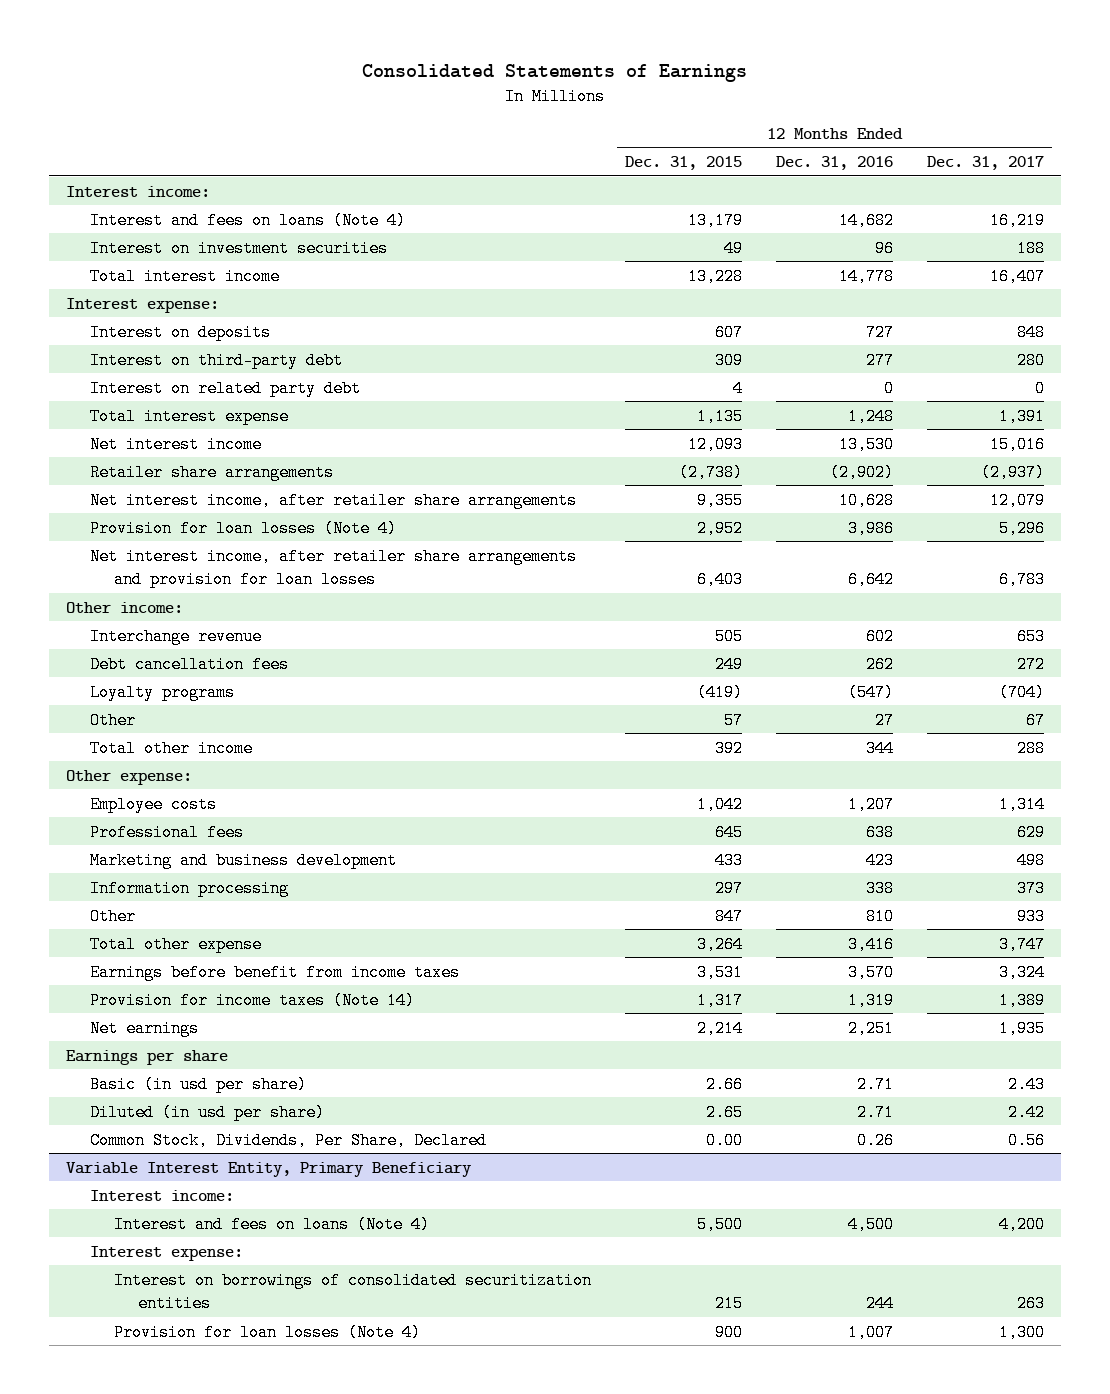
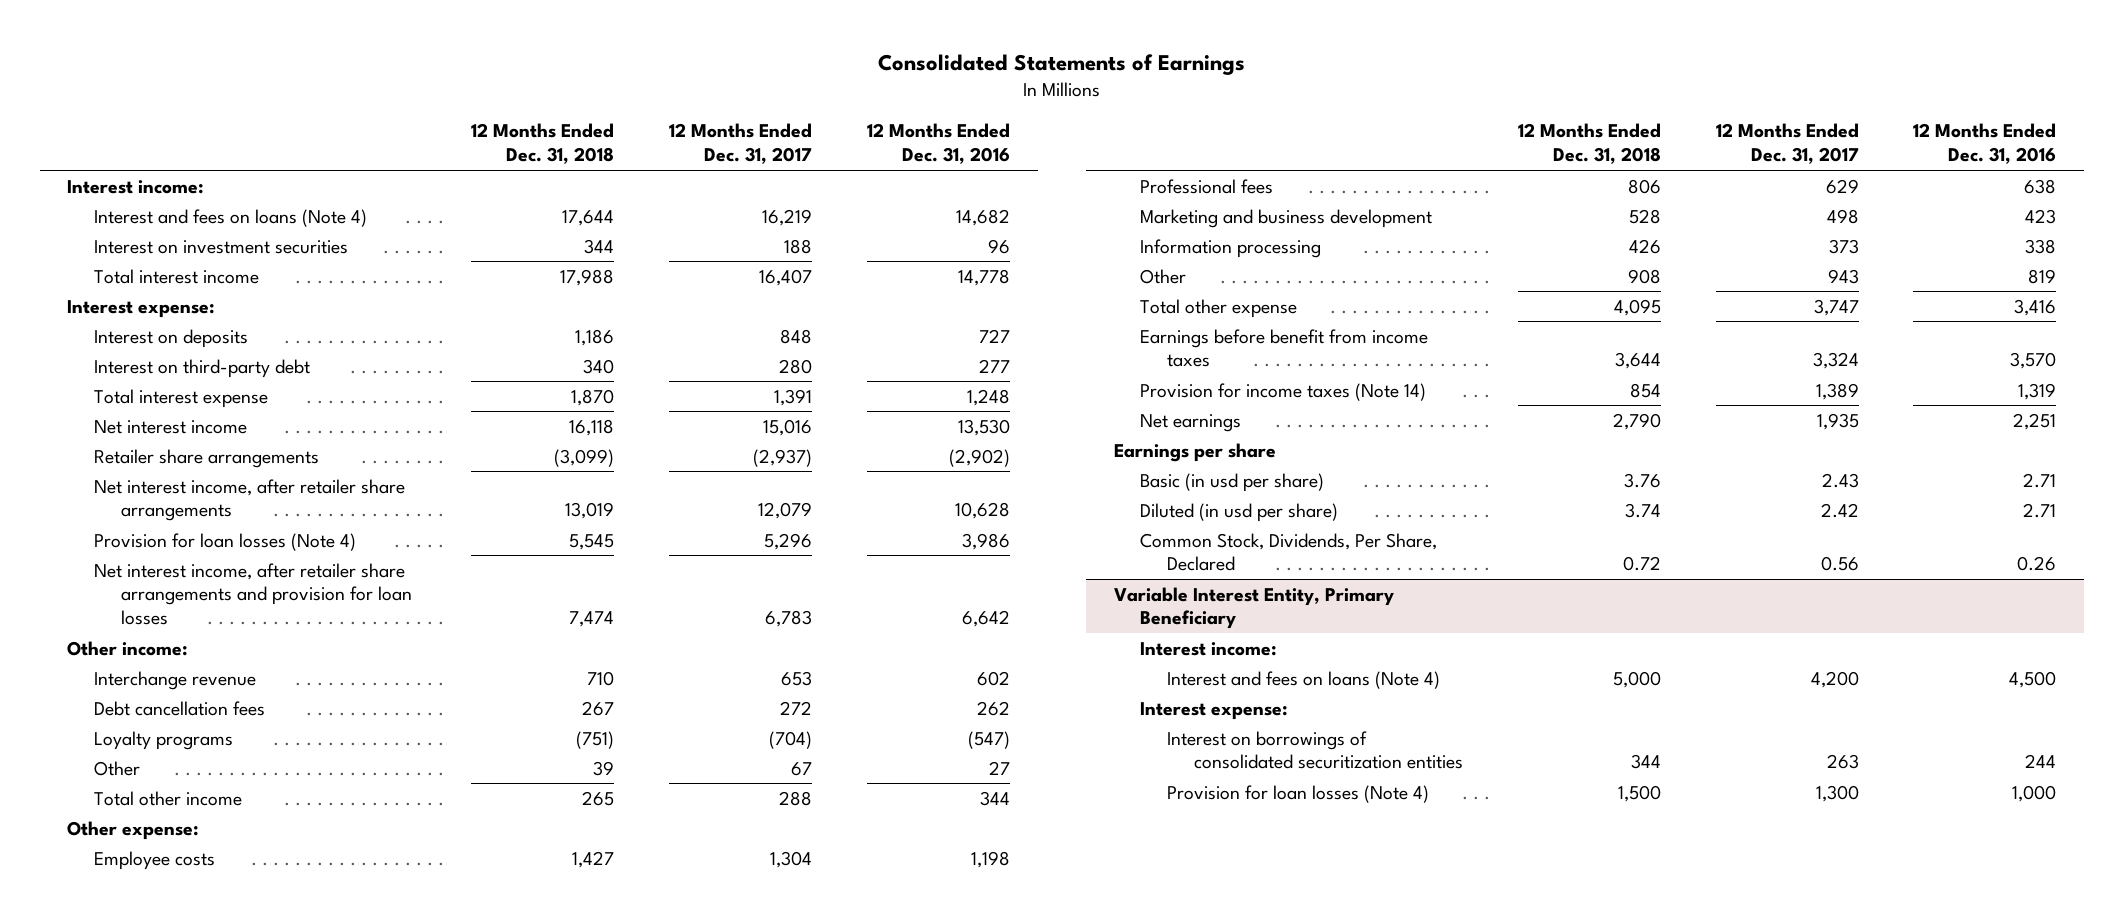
- | 12 Months Ended Dec. 31, 2015 | 12 Months Ended Dec. 31, 2016 | 12 Months Ended Dec. 31, 2017
+ | 12 Months Ended Dec. 31, 2018 | 12 Months Ended Dec. 31, 2017 | 12 Months Ended Dec. 31, 2016
- Interest on related party debt | 4 | 0 | 0
- Employee costs | 1,042 | 1,207 | 1,314
+ Employee costs | 1,427 | 1,304 | 1,198
- Other | 847 | 810 | 933
+ Other | 908 | 943 | 819
@ Variable Interest Entity, Primary Beneficiary
- Provision for loan losses (Note 4) | 900 | 1,007 | 1,300
+ Provision for loan losses (Note 4) | 1,500 | 1,300 | 1,000

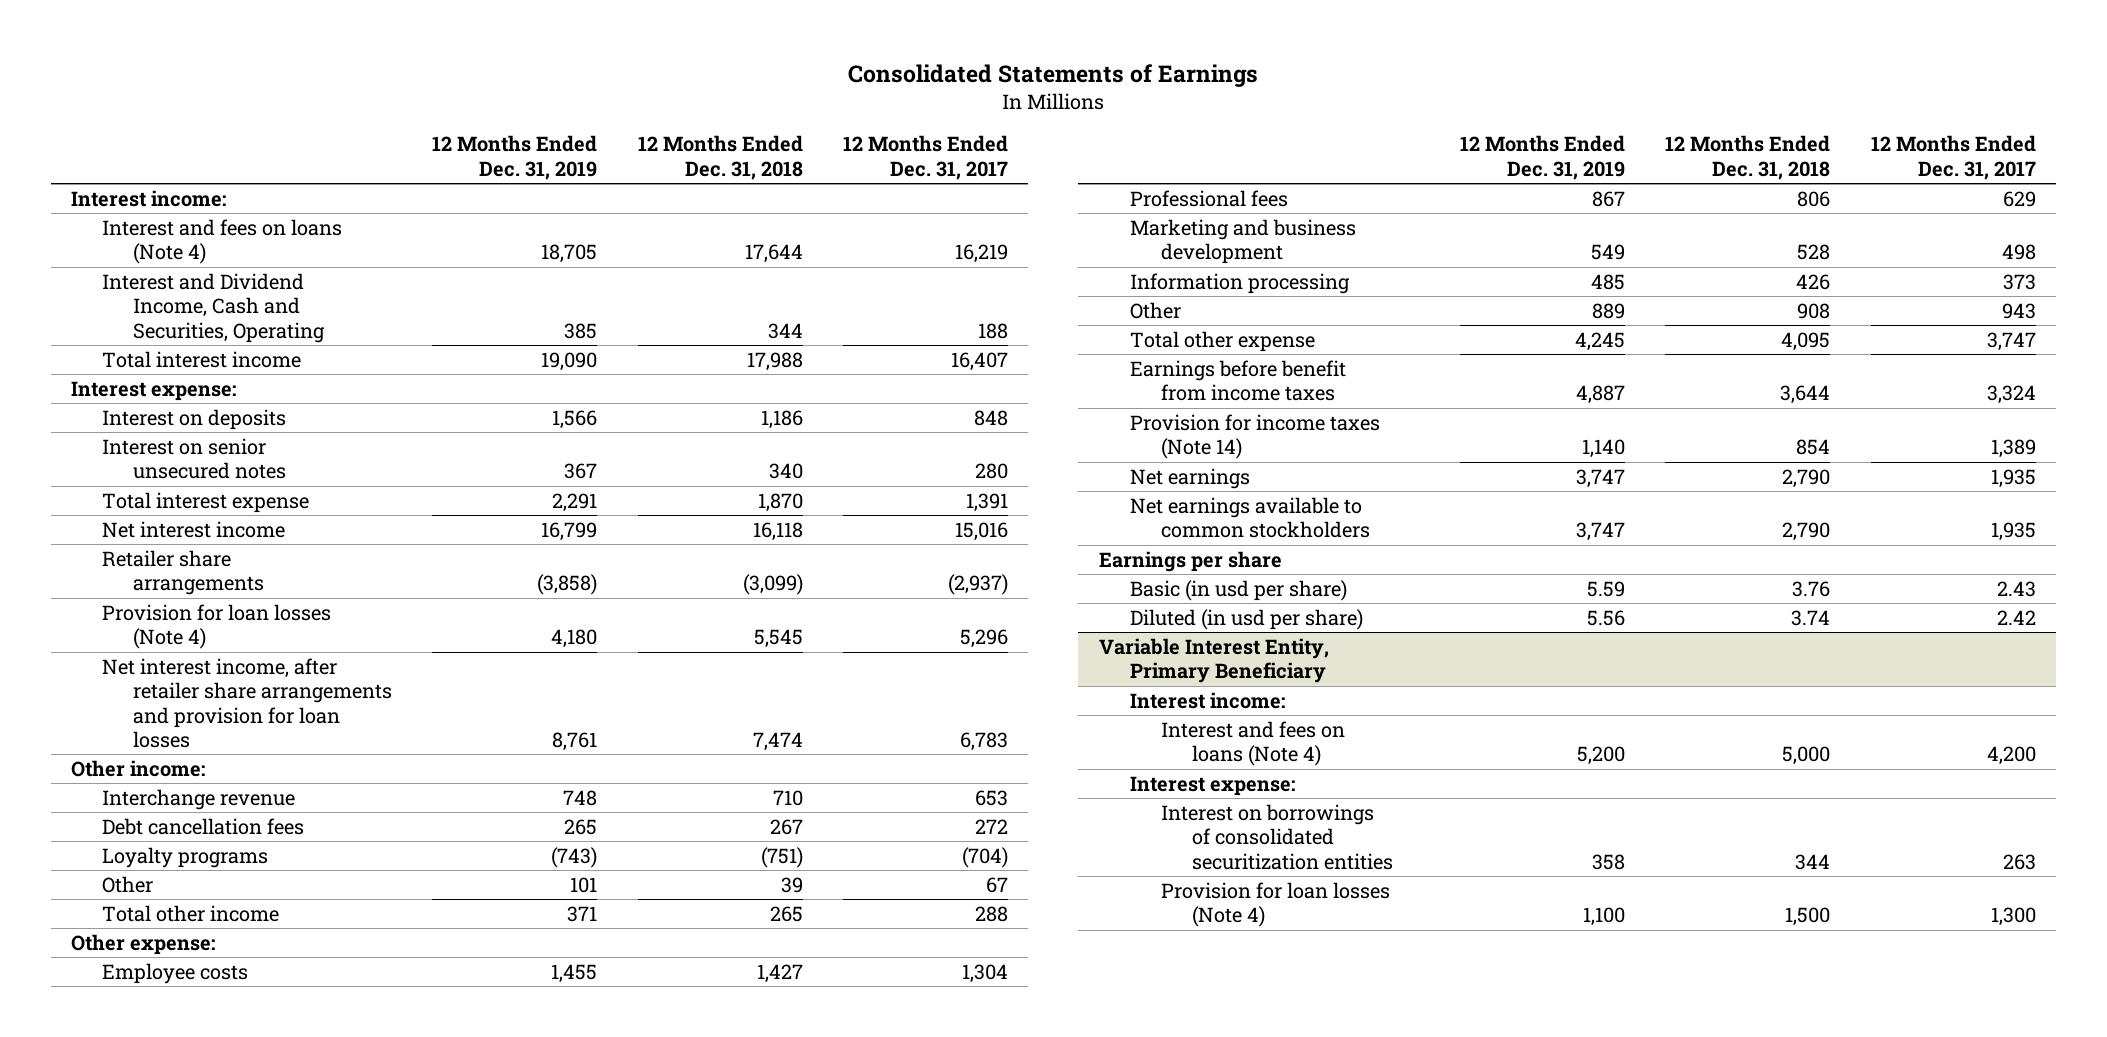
- | 12 Months Ended Dec. 31, 2018 | 12 Months Ended Dec. 31, 2017 | 12 Months Ended Dec. 31, 2016
+ | 12 Months Ended Dec. 31, 2019 | 12 Months Ended Dec. 31, 2018 | 12 Months Ended Dec. 31, 2017
- Interest on investment securities | 344 | 188 | 96
+ Interest and Dividend Income, Cash and Securities, Operating | 385 | 344 | 188
- Interest on third-party debt | 340 | 280 | 277
+ Interest on senior unsecured notes | 367 | 340 | 280
- Net interest income, after retailer share arrangements | 13,019 | 12,079 | 10,628
+ Net earnings available to common stockholders | 3,747 | 2,790 | 1,935
- Common Stock, Dividends, Per Share, Declared | 0.72 | 0.56 | 0.26

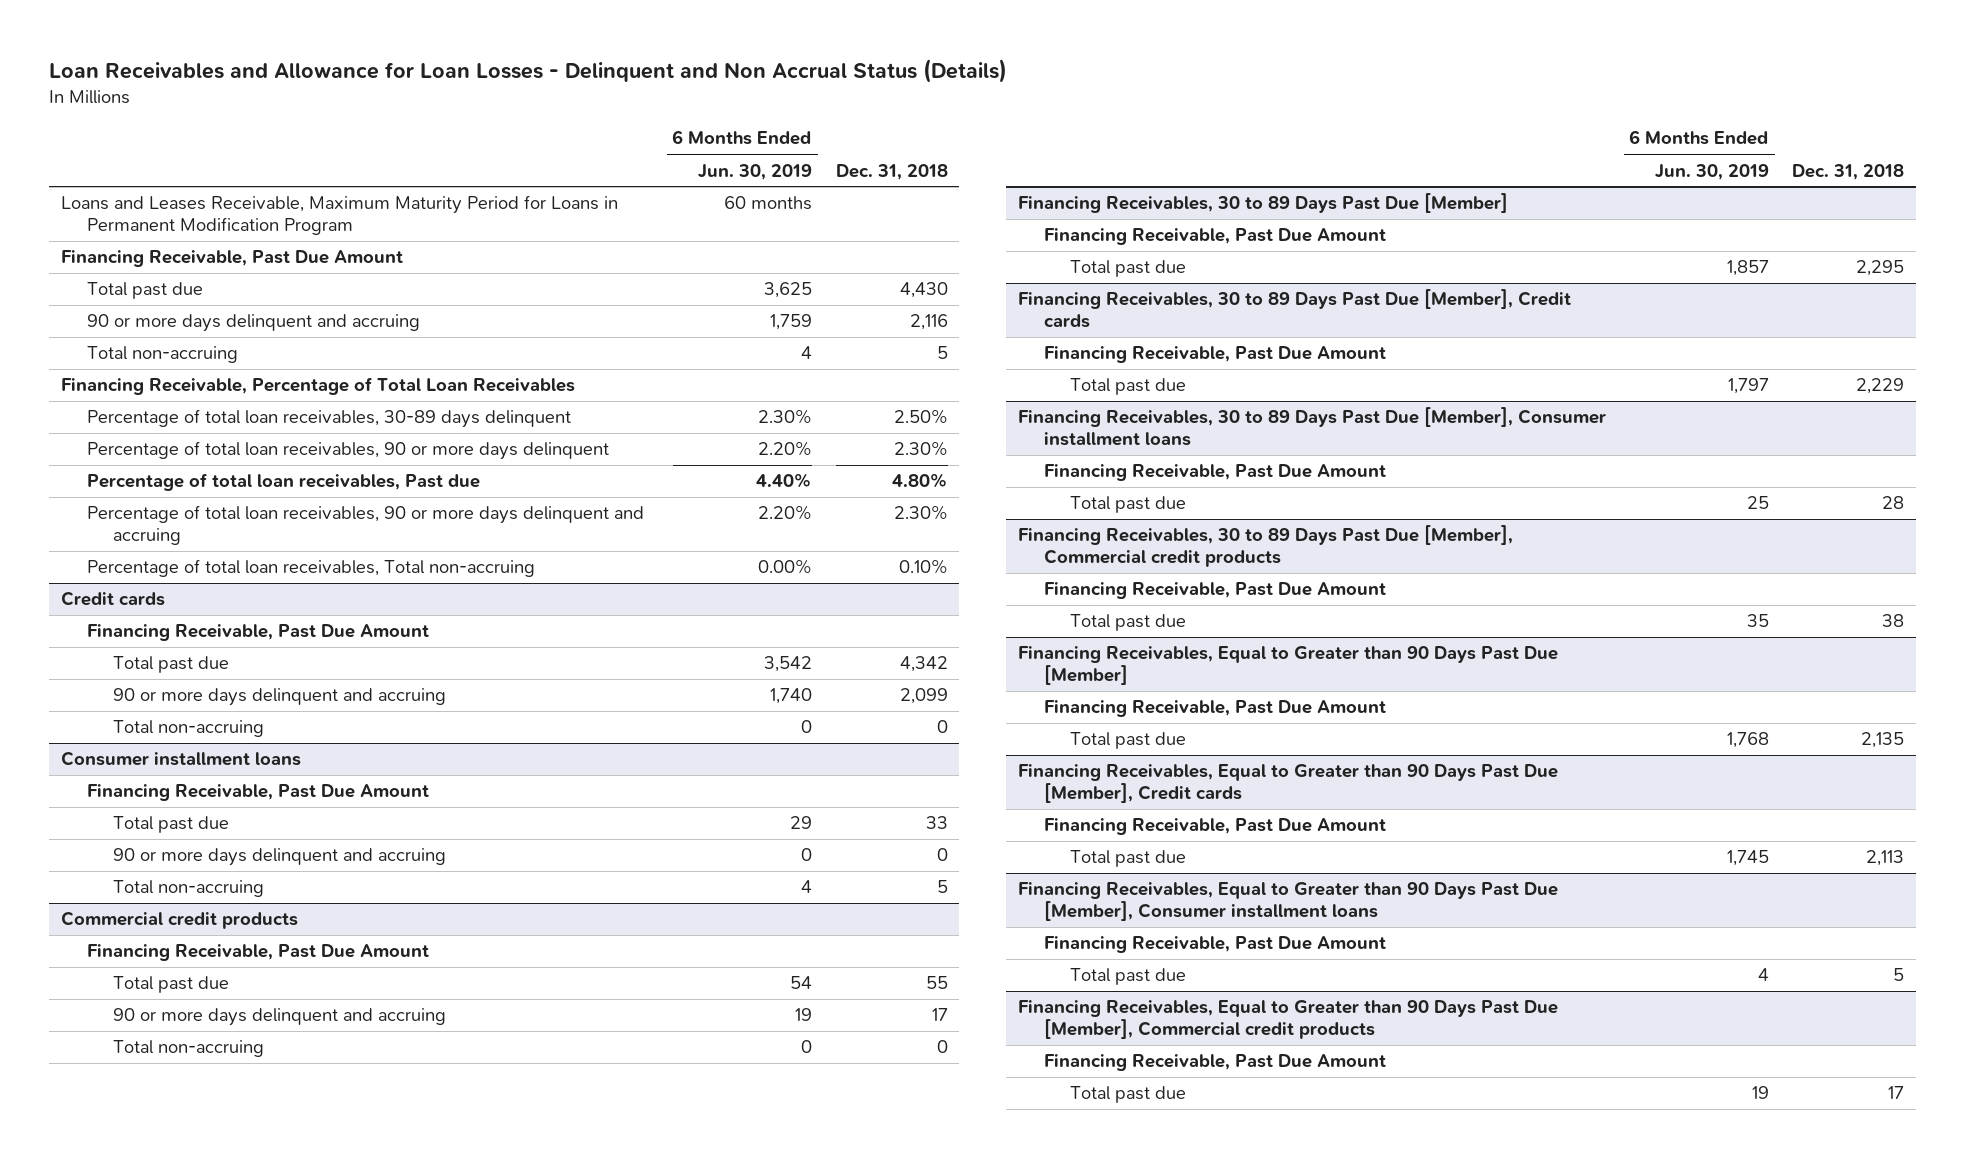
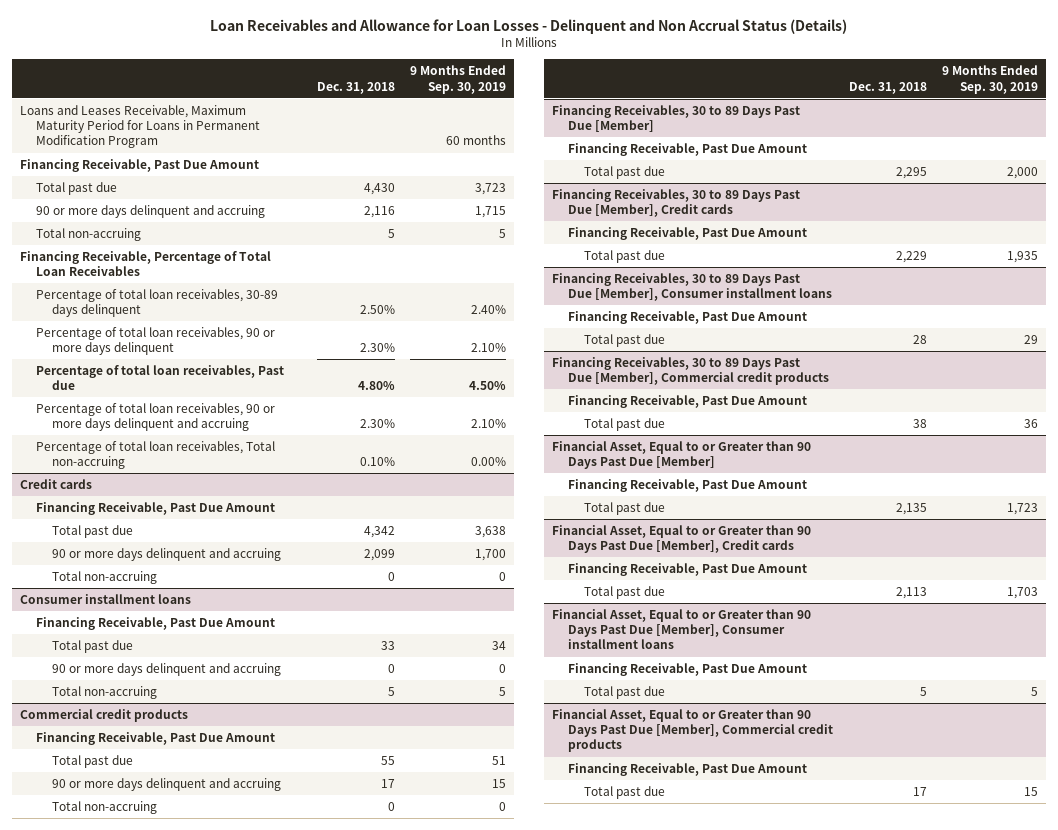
- | 6 Months Ended Jun. 30, 2019 | Dec. 31, 2018
+ | Dec. 31, 2018 | 9 Months Ended Sep. 30, 2019
- Financing Receivables, Equal to Greater than 90 Days Past Due [Member]
+ Financial Asset, Equal to or Greater than 90 Days Past Due [Member]
- Financing Receivables, Equal to Greater than 90 Days Past Due [Member], Credit cards
+ Financial Asset, Equal to or Greater than 90 Days Past Due [Member], Credit cards
- Financing Receivables, Equal to Greater than 90 Days Past Due [Member], Consumer installment loans
+ Financial Asset, Equal to or Greater than 90 Days Past Due [Member], Consumer installment loans
- Financing Receivables, Equal to Greater than 90 Days Past Due [Member], Commercial credit products
+ Financial Asset, Equal to or Greater than 90 Days Past Due [Member], Commercial credit products

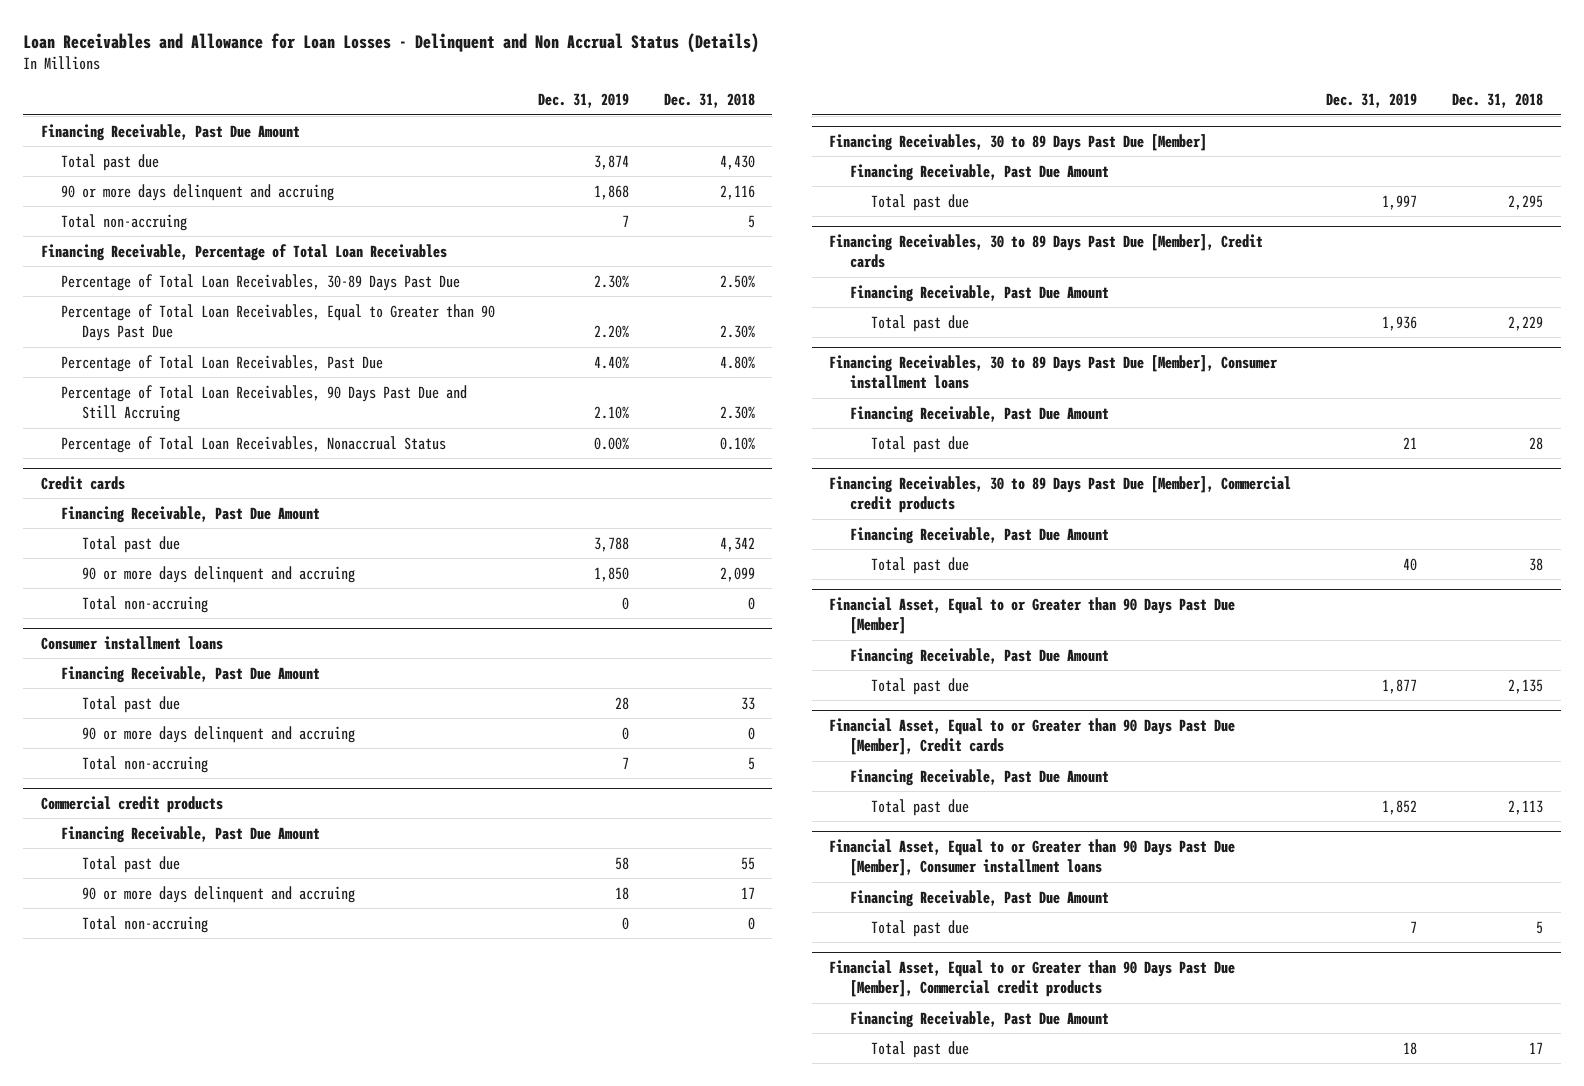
- | Dec. 31, 2018 | 9 Months Ended Sep. 30, 2019
+ | Dec. 31, 2019 | Dec. 31, 2018
- Loans and Leases Receivable, Maximum Maturity Period for Loans in Permanent Modification Program | | 60 months
- Percentage of total loan receivables, 30-89 days delinquent | 2.50% | 2.40%
- Percentage of total loan receivables, 90 or more days delinquent | 2.30% | 2.10%
- Percentage of total loan receivables, Past due | 4.80% | 4.50%
- Percentage of total loan receivables, 90 or more days delinquent and accruing | 2.30% | 2.10%
- Percentage of total loan receivables, Total non-accruing | 0.10% | 0.00%
+ Percentage of Total Loan Receivables, 30-89 Days Past Due | 2.30% | 2.50%
+ Percentage of Total Loan Receivables, Equal to Greater than 90 Days Past Due | 2.20% | 2.30%
+ Percentage of Total Loan Receivables, Past Due | 4.40% | 4.80%
+ Percentage of Total Loan Receivables, 90 Days Past Due and Still Accruing | 2.10% | 2.30%
+ Percentage of Total Loan Receivables, Nonaccrual Status | 0.00% | 0.10%

